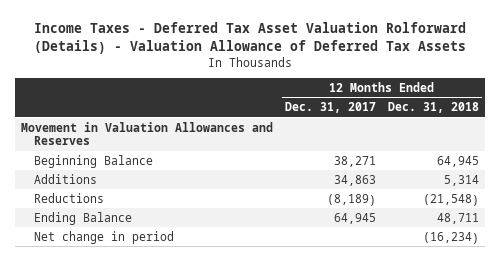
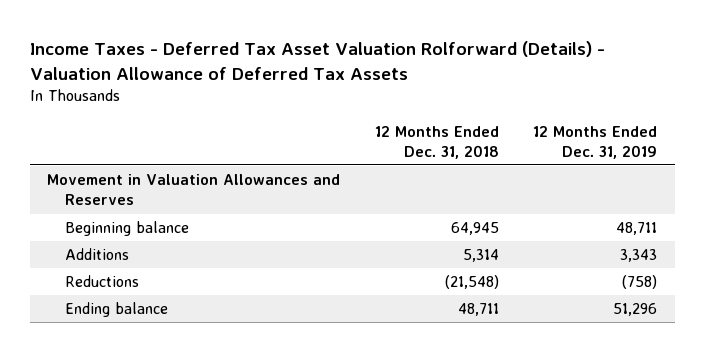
- | 12 Months Ended Dec. 31, 2017 | 12 Months Ended Dec. 31, 2018
+ | 12 Months Ended Dec. 31, 2018 | 12 Months Ended Dec. 31, 2019
- Beginning Balance | 38,271 | 64,945
+ Beginning balance | 64,945 | 48,711
- Ending Balance | 64,945 | 48,711
- Net change in period | | (16,234)
+ Ending balance | 48,711 | 51,296

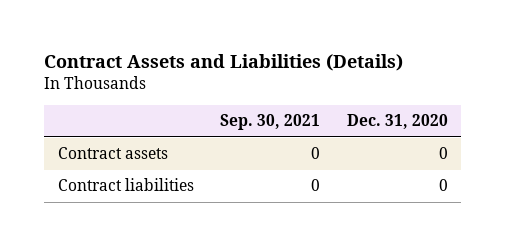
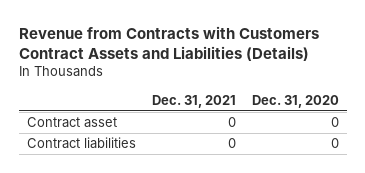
- Contract Assets and Liabilities (Details)
+ Revenue from Contracts with Customers Contract Assets and Liabilities (Details)
- | Sep. 30, 2021 | Dec. 31, 2020
+ | Dec. 31, 2021 | Dec. 31, 2020
- Contract assets | 0 | 0
+ Contract asset | 0 | 0

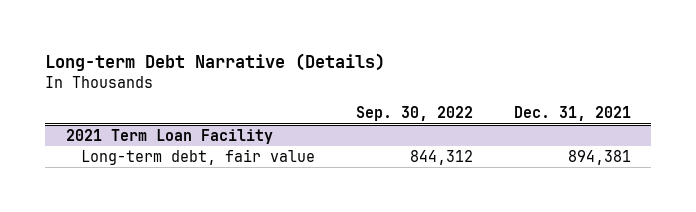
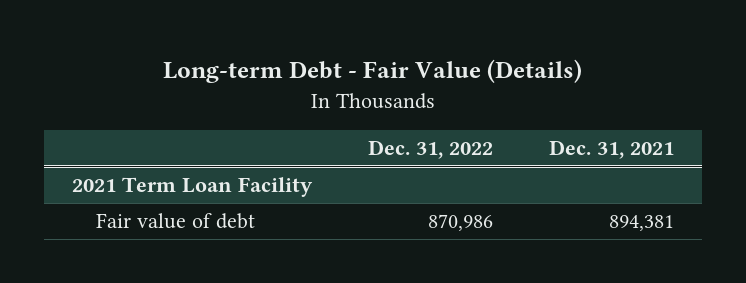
- Long-term Debt Narrative (Details)
+ Long-term Debt - Fair Value (Details)
- | Sep. 30, 2022 | Dec. 31, 2021
+ | Dec. 31, 2022 | Dec. 31, 2021
@ 2021 Term Loan Facility
- Long-term debt, fair value | 844,312 | 894,381
+ Fair value of debt | 870,986 | 894,381

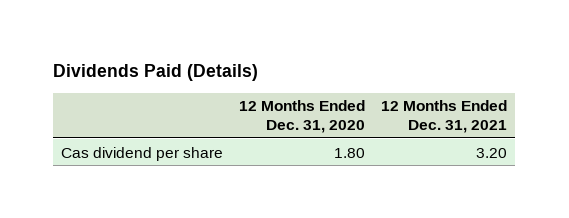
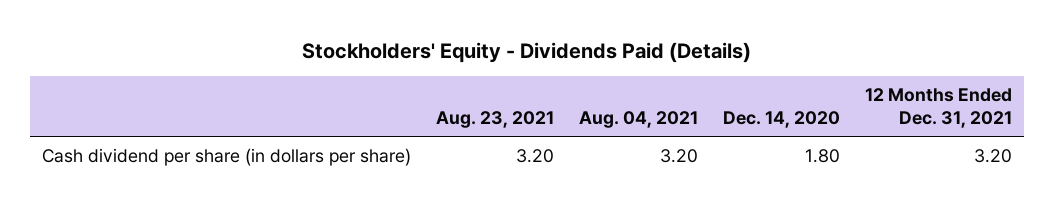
- Dividends Paid (Details)
+ Stockholders' Equity - Dividends Paid (Details)
- | 12 Months Ended Dec. 31, 2020 | 12 Months Ended Dec. 31, 2021
+ | Aug. 23, 2021 | Aug. 04, 2021 | Dec. 14, 2020 | 12 Months Ended Dec. 31, 2021
- Cas dividend per share | 1.80 | 3.20
+ Cash dividend per share (in dollars per share) | 3.20 | 3.20 | 1.80 | 3.20

